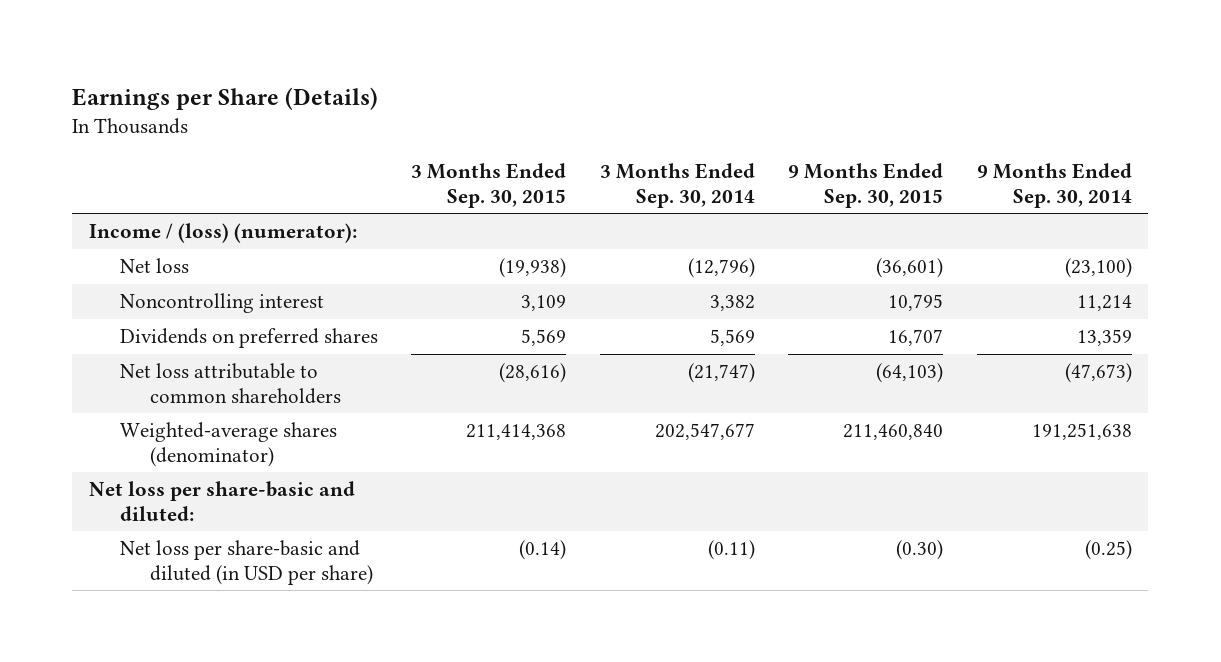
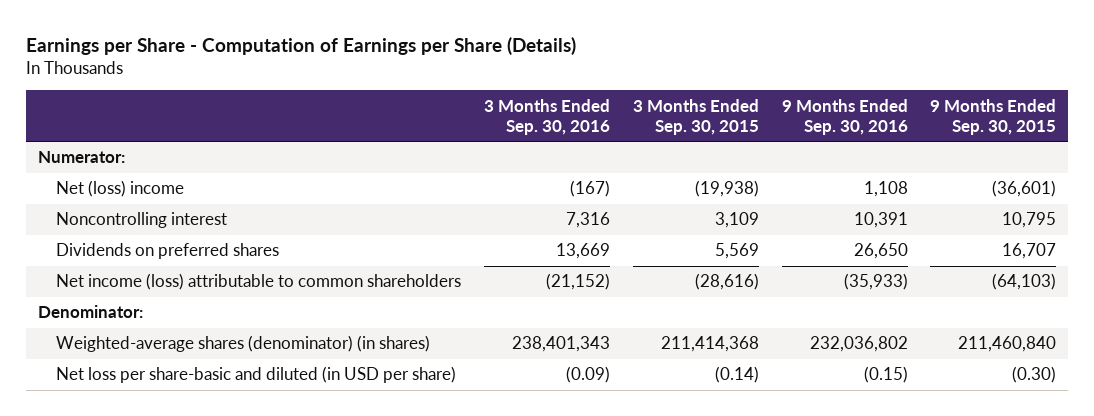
- Earnings per Share (Details)
+ Earnings per Share - Computation of Earnings per Share (Details)
- | 3 Months Ended Sep. 30, 2015 | 3 Months Ended Sep. 30, 2014 | 9 Months Ended Sep. 30, 2015 | 9 Months Ended Sep. 30, 2014
+ | 3 Months Ended Sep. 30, 2016 | 3 Months Ended Sep. 30, 2015 | 9 Months Ended Sep. 30, 2016 | 9 Months Ended Sep. 30, 2015
- Income / (loss) (numerator):
- Net loss | (19,938) | (12,796) | (36,601) | (23,100)
+ Numerator:
+ Net (loss) income | (167) | (19,938) | 1,108 | (36,601)
- Net loss attributable to common shareholders | (28,616) | (21,747) | (64,103) | (47,673)
- Weighted-average shares (denominator) | 211,414,368 | 202,547,677 | 211,460,840 | 191,251,638
- Net loss per share-basic and diluted:
+ Net income (loss) attributable to common shareholders | (21,152) | (28,616) | (35,933) | (64,103)
+ Denominator:
+ Weighted-average shares (denominator) (in shares) | 238,401,343 | 211,414,368 | 232,036,802 | 211,460,840

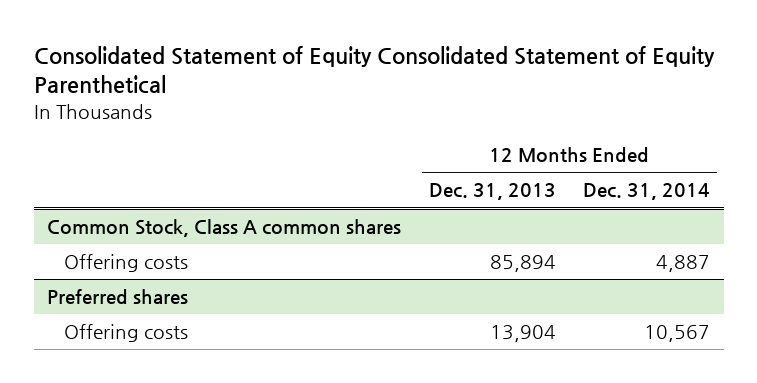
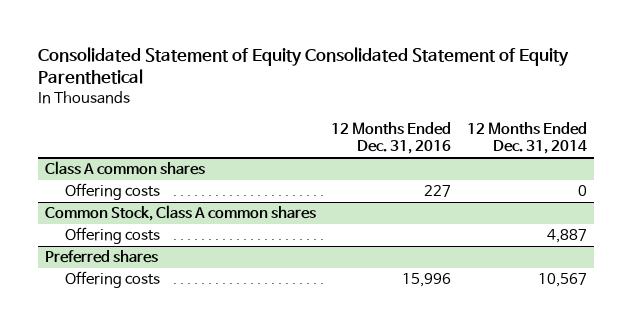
- | 12 Months Ended Dec. 31, 2013 | 12 Months Ended Dec. 31, 2014
+ | 12 Months Ended Dec. 31, 2016 | 12 Months Ended Dec. 31, 2014
+ Class A common shares
+ Offering costs | 227 | 0

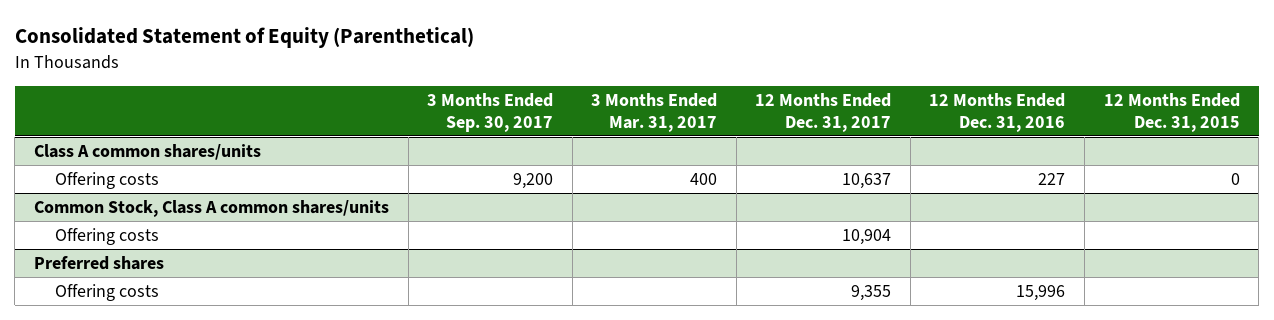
- Consolidated Statement of Equity Consolidated Statement of Equity Parenthetical
+ Consolidated Statement of Equity (Parenthetical)
- | 12 Months Ended Dec. 31, 2016 | 12 Months Ended Dec. 31, 2014
+ | 3 Months Ended Sep. 30, 2017 | 3 Months Ended Mar. 31, 2017 | 12 Months Ended Dec. 31, 2017 | 12 Months Ended Dec. 31, 2016 | 12 Months Ended Dec. 31, 2015
- Class A common shares
+ Class A common shares/units
- Common Stock, Class A common shares
+ Common Stock, Class A common shares/units

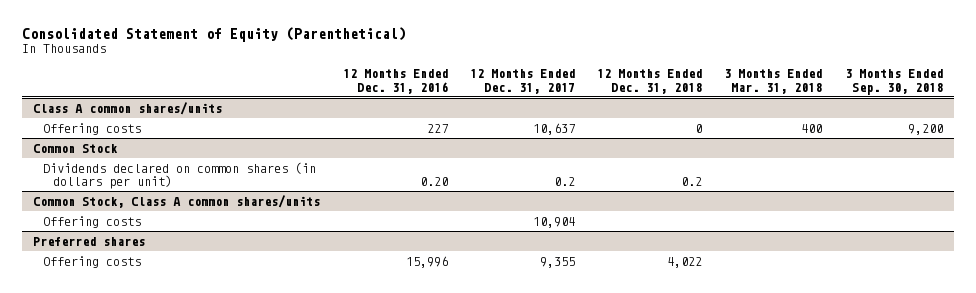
- | 3 Months Ended Sep. 30, 2017 | 3 Months Ended Mar. 31, 2017 | 12 Months Ended Dec. 31, 2017 | 12 Months Ended Dec. 31, 2016 | 12 Months Ended Dec. 31, 2015
+ | 12 Months Ended Dec. 31, 2016 | 12 Months Ended Dec. 31, 2017 | 12 Months Ended Dec. 31, 2018 | 3 Months Ended Mar. 31, 2018 | 3 Months Ended Sep. 30, 2018
+ Common Stock
+ Dividends declared on common shares (in dollars per unit) | 0.20 | 0.2 | 0.2 | |

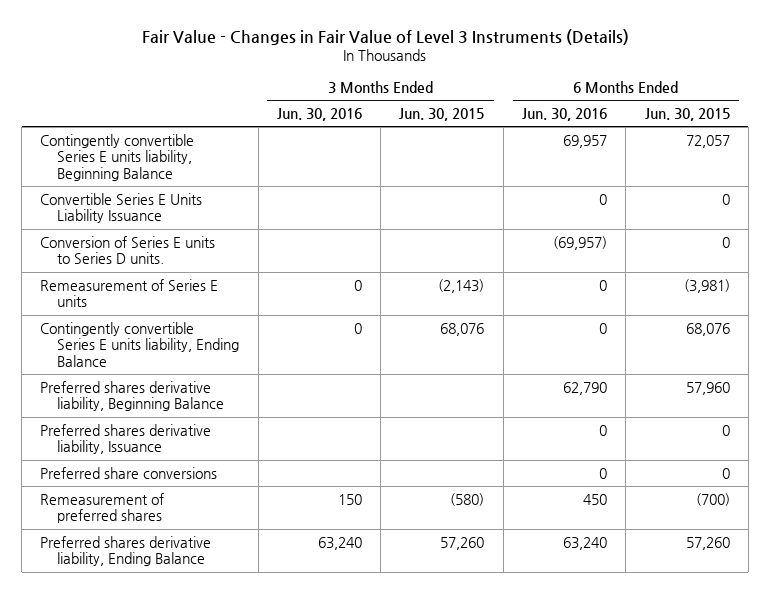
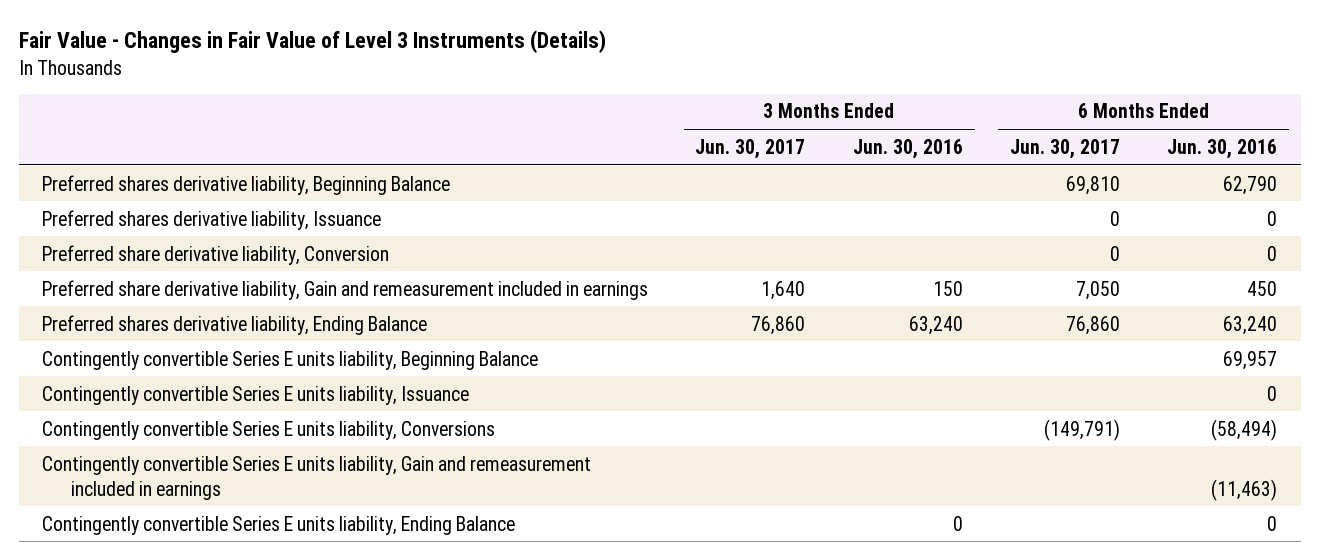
- | 3 Months Ended Jun. 30, 2016 | 3 Months Ended Jun. 30, 2015 | 6 Months Ended Jun. 30, 2016 | 6 Months Ended Jun. 30, 2015
+ | 3 Months Ended Jun. 30, 2017 | 3 Months Ended Jun. 30, 2016 | 6 Months Ended Jun. 30, 2017 | 6 Months Ended Jun. 30, 2016
- Convertible Series E Units Liability Issuance | | | 0 | 0
- Conversion of Series E units to Series D units. | | | (69,957) | 0
- Remeasurement of Series E units | 0 | (2,143) | 0 | (3,981)
- Preferred share conversions | | | 0 | 0
- Remeasurement of preferred shares | 150 | (580) | 450 | (700)
+ Preferred share derivative liability, Conversion | | | 0 | 0
+ Preferred share derivative liability, Gain and remeasurement included in earnings | 1,640 | 150 | 7,050 | 450
moved down: Contingently convertible Series E units liability, Beginning Balance | | | | 69,957
+ Contingently convertible Series E units liability, Issuance | | | | 0
+ Contingently convertible Series E units liability, Conversions | | | (149,791) | (58,494)
+ Contingently convertible Series E units liability, Gain and remeasurement included in earnings | | | | (11,463)
moved down: Contingently convertible Series E units liability, Ending Balance | | 0 | | 0

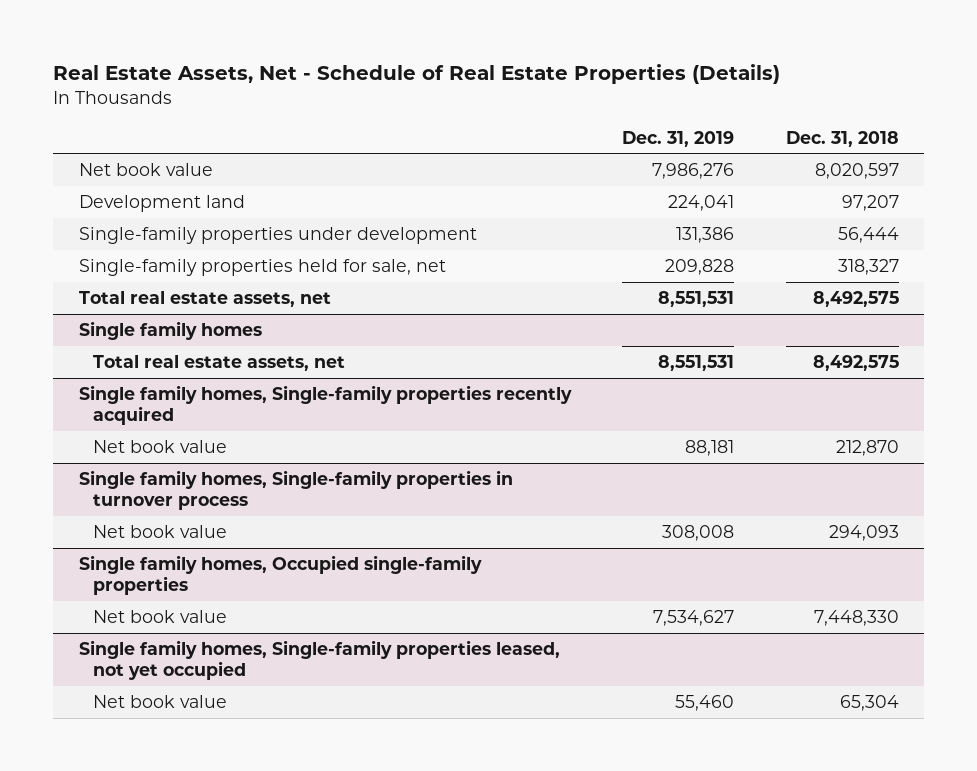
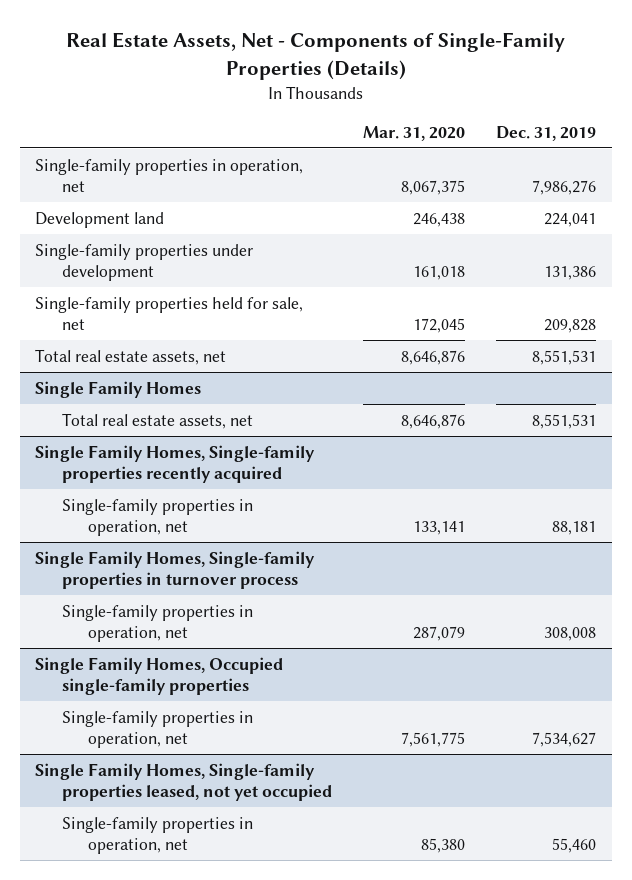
- Real Estate Assets, Net - Schedule of Real Estate Properties (Details)
+ Real Estate Assets, Net - Components of Single-Family Properties (Details)
- | Dec. 31, 2019 | Dec. 31, 2018
+ | Mar. 31, 2020 | Dec. 31, 2019
- Net book value | 7,986,276 | 8,020,597
+ Single-family properties in operation, net | 8,067,375 | 7,986,276
- Single family homes
+ Single Family Homes
- Single family homes, Single-family properties recently acquired
- Net book value | 88,181 | 212,870
- Single family homes, Single-family properties in turnover process
- Net book value | 308,008 | 294,093
- Single family homes, Occupied single-family properties
- Net book value | 7,534,627 | 7,448,330
- Single family homes, Single-family properties leased, not yet occupied
- Net book value | 55,460 | 65,304
+ Single Family Homes, Single-family properties recently acquired
+ Single-family properties in operation, net | 133,141 | 88,181
+ Single Family Homes, Single-family properties in turnover process
+ Single-family properties in operation, net | 287,079 | 308,008
+ Single Family Homes, Occupied single-family properties
+ Single-family properties in operation, net | 7,561,775 | 7,534,627
+ Single Family Homes, Single-family properties leased, not yet occupied
+ Single-family properties in operation, net | 85,380 | 55,460

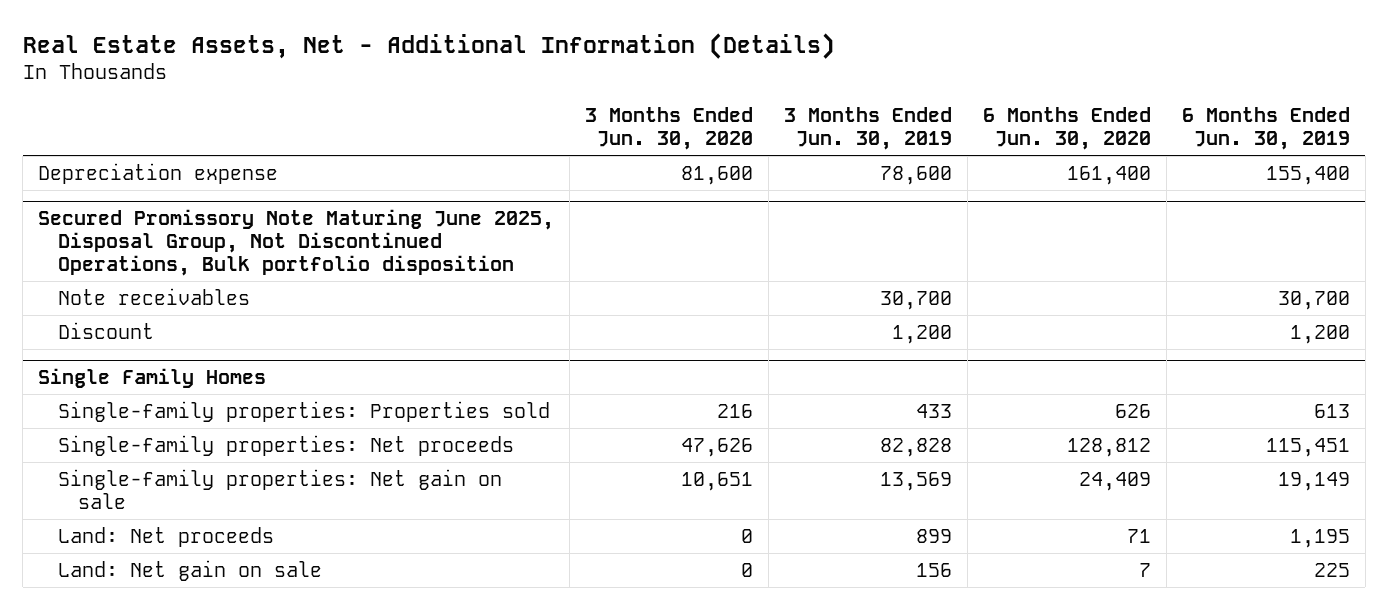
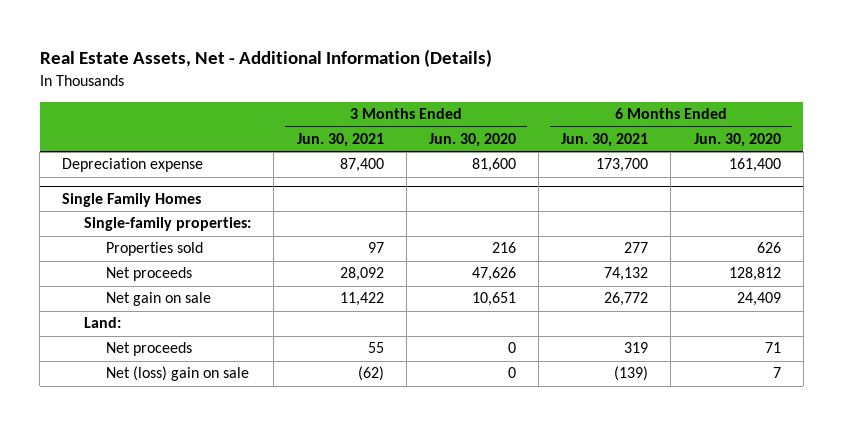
- | 3 Months Ended Jun. 30, 2020 | 3 Months Ended Jun. 30, 2019 | 6 Months Ended Jun. 30, 2020 | 6 Months Ended Jun. 30, 2019
+ | 3 Months Ended Jun. 30, 2021 | 3 Months Ended Jun. 30, 2020 | 6 Months Ended Jun. 30, 2021 | 6 Months Ended Jun. 30, 2020
- Secured Promissory Note Maturing June 2025, Disposal Group, Not Discontinued Operations, Bulk portfolio disposition
- Note receivables | | 30,700 | | 30,700
- Discount | | 1,200 | | 1,200
@ Single Family Homes
- Single-family properties: Properties sold | 216 | 433 | 626 | 613
- Single-family properties: Net proceeds | 47,626 | 82,828 | 128,812 | 115,451
- Single-family properties: Net gain on sale | 10,651 | 13,569 | 24,409 | 19,149
- Land: Net proceeds | 0 | 899 | 71 | 1,195
- Land: Net gain on sale | 0 | 156 | 7 | 225
+ Single-family properties:
+ Properties sold | 97 | 216 | 277 | 626
+ Net proceeds | 28,092 | 47,626 | 74,132 | 128,812
+ Net gain on sale | 11,422 | 10,651 | 26,772 | 24,409
+ Land:
+ Net proceeds | 55 | 0 | 319 | 71
+ Net (loss) gain on sale | (62) | 0 | (139) | 7

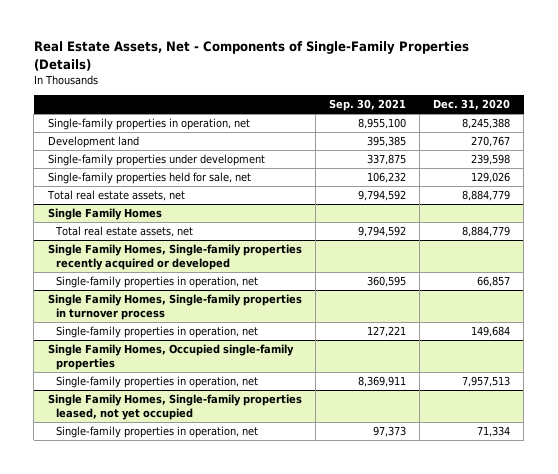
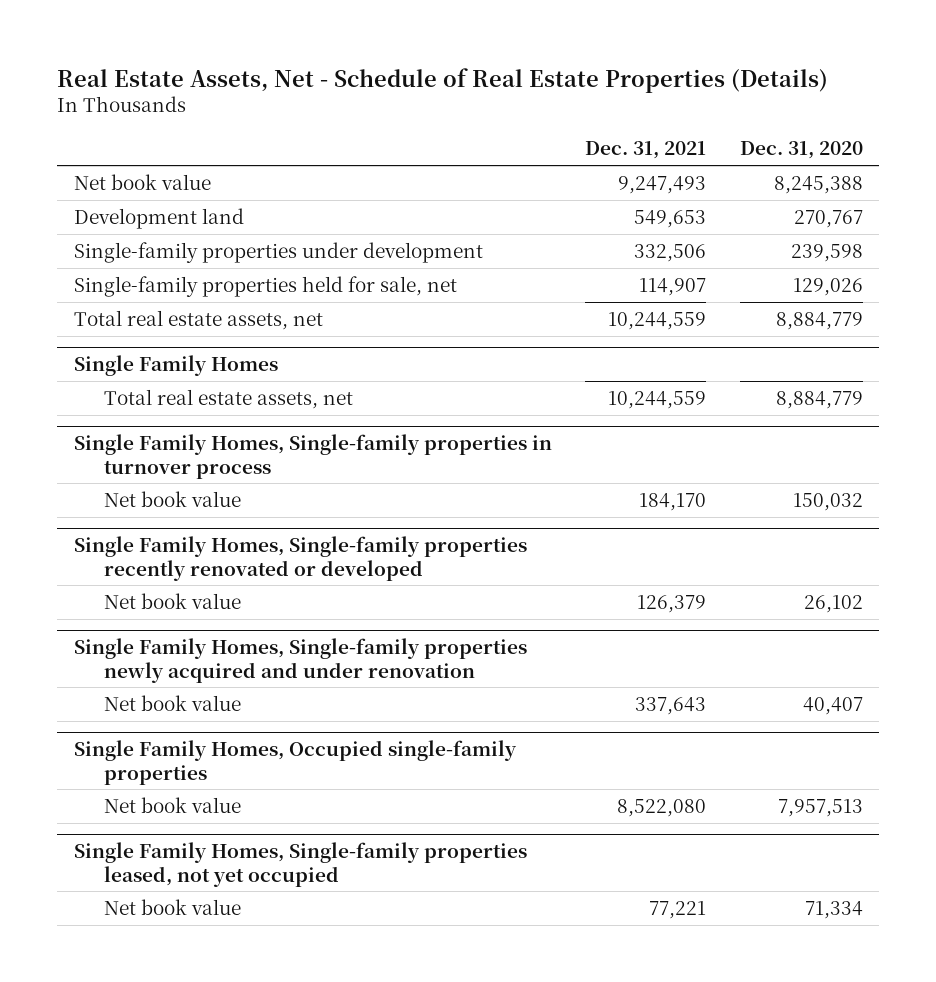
- Real Estate Assets, Net - Components of Single-Family Properties (Details)
+ Real Estate Assets, Net - Schedule of Real Estate Properties (Details)
- | Sep. 30, 2021 | Dec. 31, 2020
+ | Dec. 31, 2021 | Dec. 31, 2020
- Single-family properties in operation, net | 8,955,100 | 8,245,388
+ Net book value | 9,247,493 | 8,245,388
- Single Family Homes, Single-family properties recently acquired or developed
- Single-family properties in operation, net | 360,595 | 66,857
@ Single Family Homes, Single-family properties in turnover process
- Single-family properties in operation, net | 127,221 | 149,684
+ Net book value | 184,170 | 150,032
+ Single Family Homes, Single-family properties recently renovated or developed
+ Net book value | 126,379 | 26,102
+ Single Family Homes, Single-family properties newly acquired and under renovation
+ Net book value | 337,643 | 40,407
@ Single Family Homes, Occupied single-family properties
- Single-family properties in operation, net | 8,369,911 | 7,957,513
+ Net book value | 8,522,080 | 7,957,513
@ Single Family Homes, Single-family properties leased, not yet occupied
- Single-family properties in operation, net | 97,373 | 71,334
+ Net book value | 77,221 | 71,334

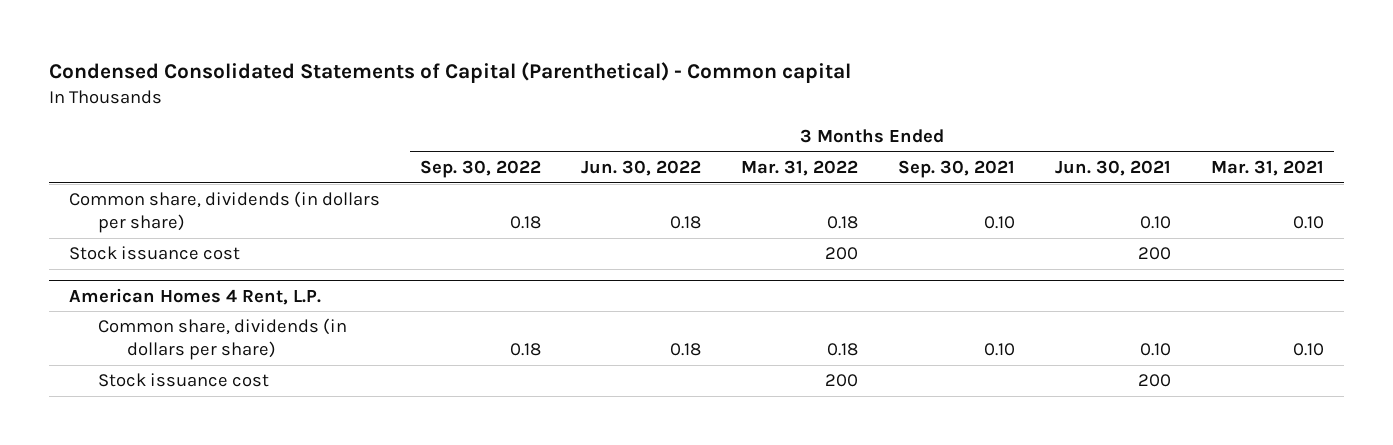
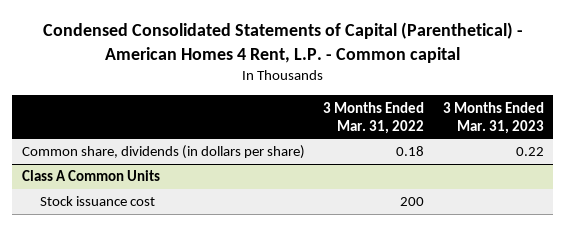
- Condensed Consolidated Statements of Capital (Parenthetical) - Common capital
+ Condensed Consolidated Statements of Capital (Parenthetical) - American Homes 4 Rent, L.P. - Common capital
- | 3 Months Ended Sep. 30, 2022 | 3 Months Ended Jun. 30, 2022 | 3 Months Ended Mar. 31, 2022 | 3 Months Ended Sep. 30, 2021 | 3 Months Ended Jun. 30, 2021 | 3 Months Ended Mar. 31, 2021
+ | 3 Months Ended Mar. 31, 2022 | 3 Months Ended Mar. 31, 2023
- Stock issuance cost | | | 200 | | 200 |
- American Homes 4 Rent, L.P.
- Common share, dividends (in dollars per share) | 0.18 | 0.18 | 0.18 | 0.10 | 0.10 | 0.10
+ Class A Common Units

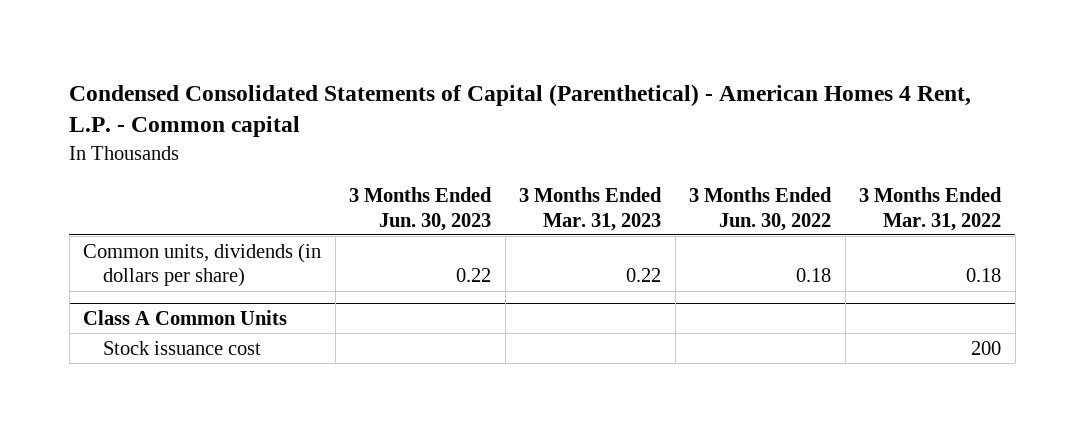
- | 3 Months Ended Mar. 31, 2022 | 3 Months Ended Mar. 31, 2023
+ | 3 Months Ended Jun. 30, 2023 | 3 Months Ended Mar. 31, 2023 | 3 Months Ended Jun. 30, 2022 | 3 Months Ended Mar. 31, 2022
- Common share, dividends (in dollars per share) | 0.18 | 0.22
+ Common units, dividends (in dollars per share) | 0.22 | 0.22 | 0.18 | 0.18

